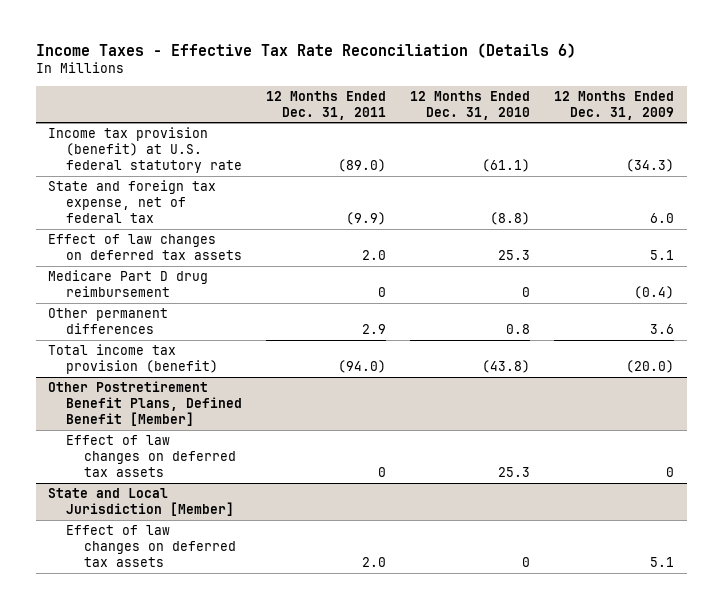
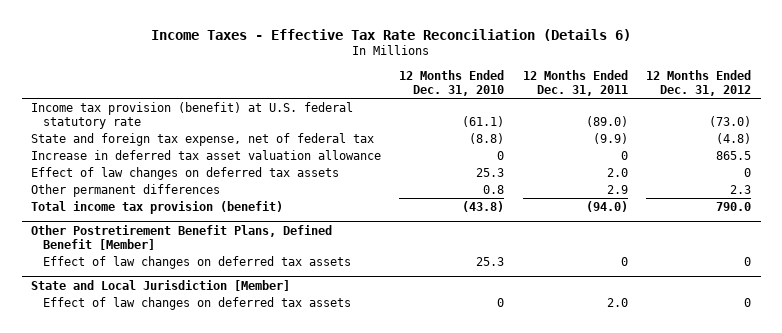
- | 12 Months Ended Dec. 31, 2011 | 12 Months Ended Dec. 31, 2010 | 12 Months Ended Dec. 31, 2009
+ | 12 Months Ended Dec. 31, 2010 | 12 Months Ended Dec. 31, 2011 | 12 Months Ended Dec. 31, 2012
+ Increase in deferred tax asset valuation allowance | 0 | 0 | 865.5
- Medicare Part D drug reimbursement | 0 | 0 | (0.4)

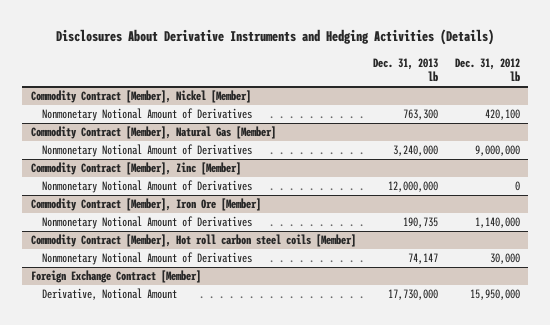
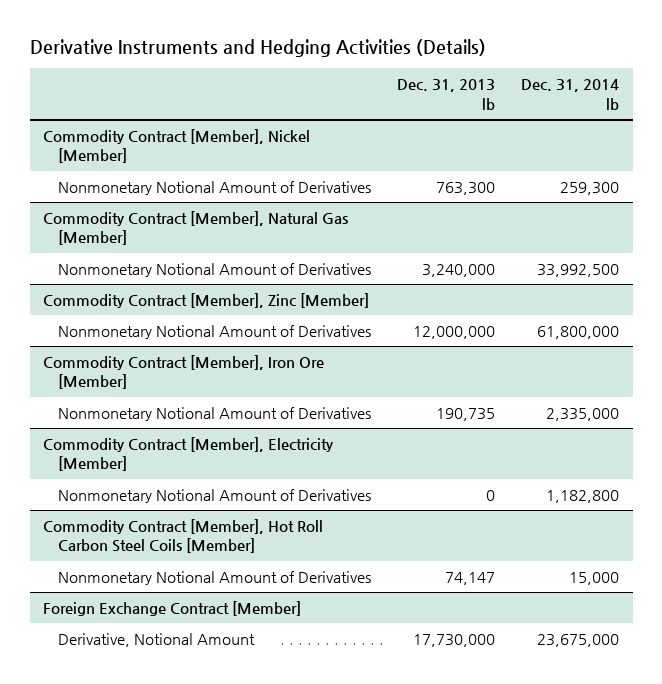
- Disclosures About Derivative Instruments and Hedging Activities (Details)
+ Derivative Instruments and Hedging Activities (Details)
- | Dec. 31, 2013 lb | Dec. 31, 2012 lb
+ | Dec. 31, 2013 lb | Dec. 31, 2014 lb
- Commodity Contract [Member], Hot roll carbon steel coils [Member]
+ Commodity Contract [Member], Electricity [Member]
+ Nonmonetary Notional Amount of Derivatives | 0 | 1,182,800
+ Commodity Contract [Member], Hot Roll Carbon Steel Coils [Member]

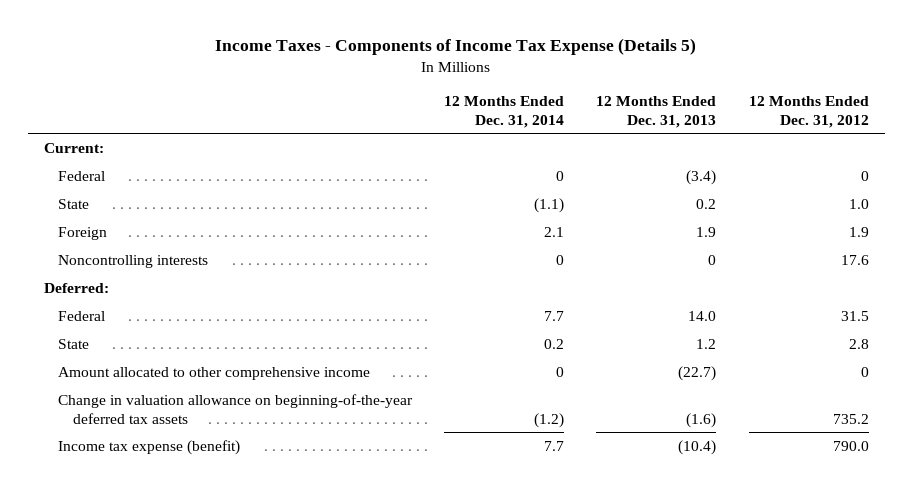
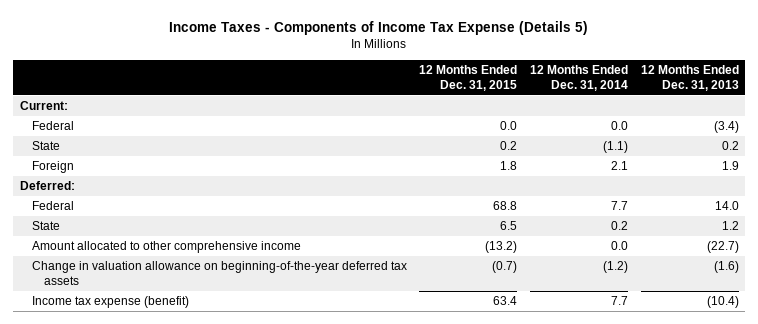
- | 12 Months Ended Dec. 31, 2014 | 12 Months Ended Dec. 31, 2013 | 12 Months Ended Dec. 31, 2012
+ | 12 Months Ended Dec. 31, 2015 | 12 Months Ended Dec. 31, 2014 | 12 Months Ended Dec. 31, 2013
- Federal | 0 | (3.4) | 0
+ Federal | 0.0 | 0.0 | (3.4)
- Noncontrolling interests | 0 | 0 | 17.6
- Amount allocated to other comprehensive income | 0 | (22.7) | 0
+ Amount allocated to other comprehensive income | (13.2) | 0.0 | (22.7)

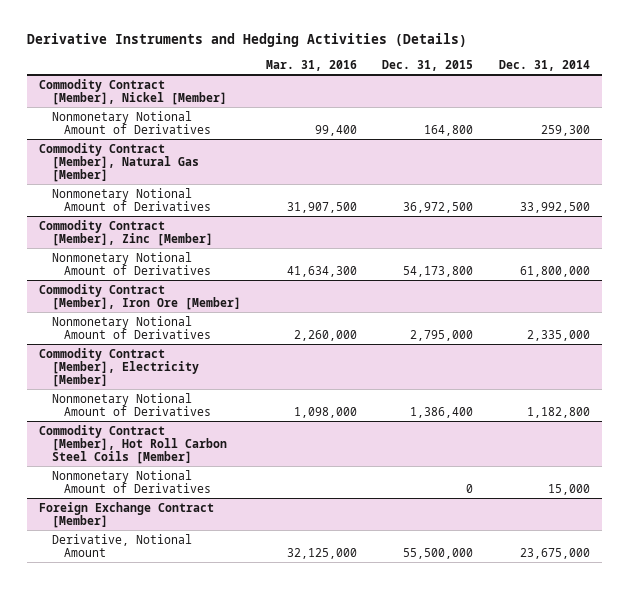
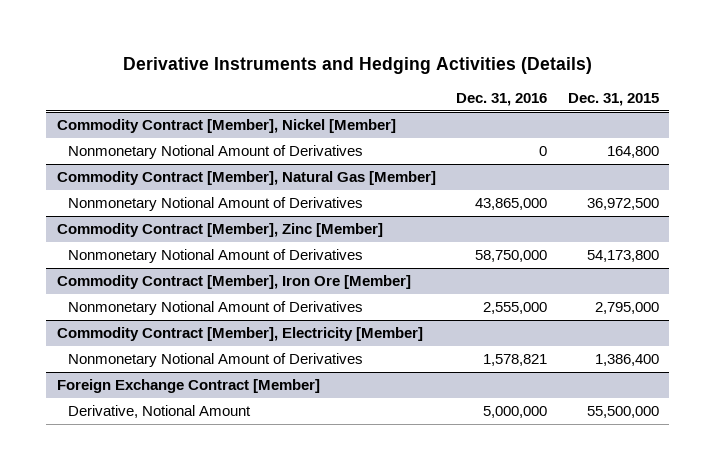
- | Mar. 31, 2016 | Dec. 31, 2015 | Dec. 31, 2014
+ | Dec. 31, 2016 | Dec. 31, 2015
- Commodity Contract [Member], Hot Roll Carbon Steel Coils [Member]
- Nonmonetary Notional Amount of Derivatives | | 0 | 15,000

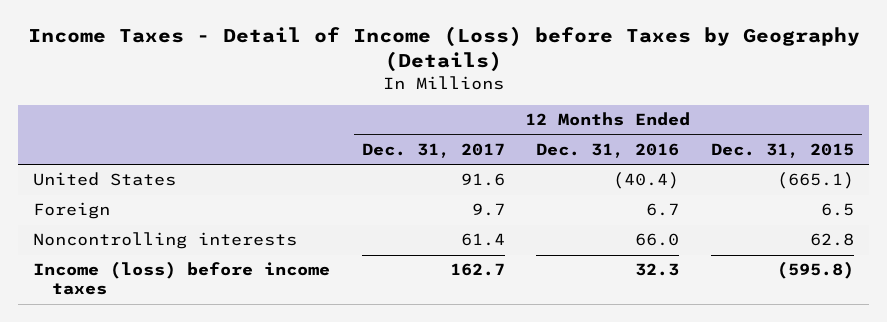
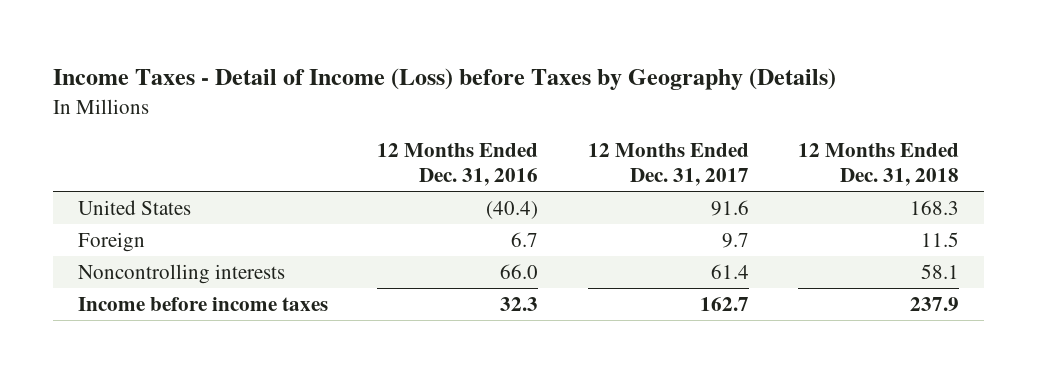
- | 12 Months Ended Dec. 31, 2017 | 12 Months Ended Dec. 31, 2016 | 12 Months Ended Dec. 31, 2015
+ | 12 Months Ended Dec. 31, 2016 | 12 Months Ended Dec. 31, 2017 | 12 Months Ended Dec. 31, 2018
- Income (loss) before income taxes | 162.7 | 32.3 | (595.8)
+ Income before income taxes | 32.3 | 162.7 | 237.9

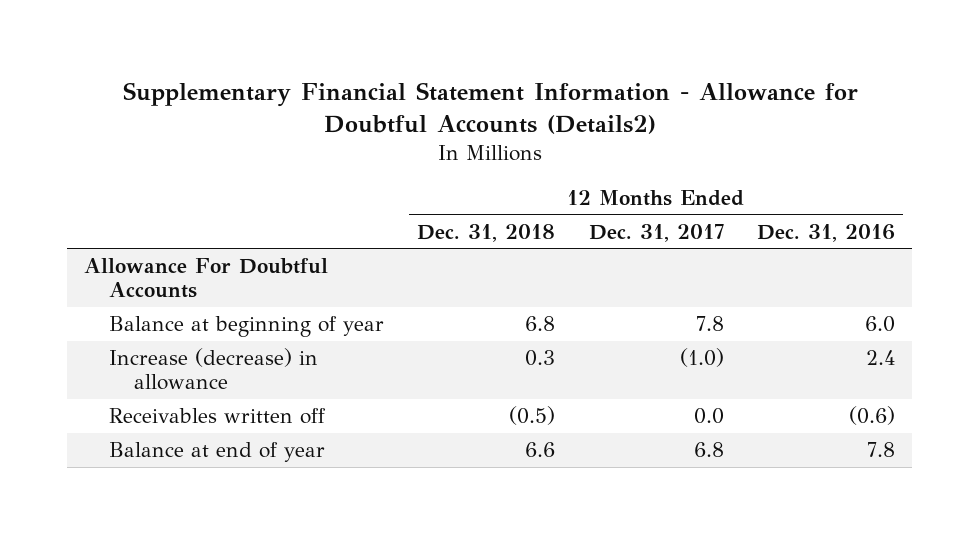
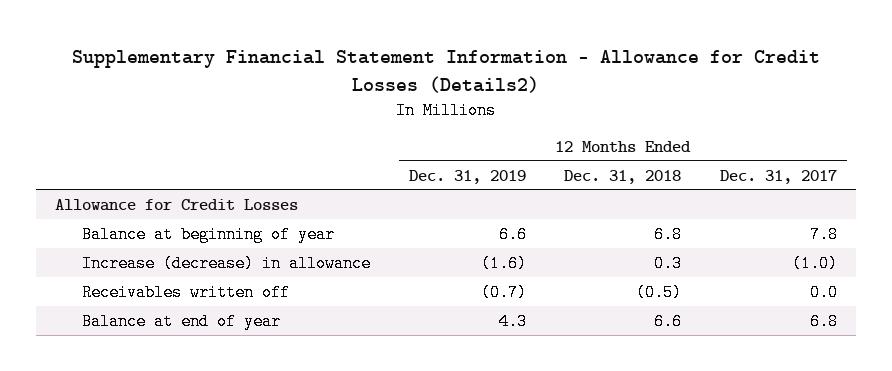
- Supplementary Financial Statement Information - Allowance for Doubtful Accounts (Details2)
+ Supplementary Financial Statement Information - Allowance for Credit Losses (Details2)
- | 12 Months Ended Dec. 31, 2018 | 12 Months Ended Dec. 31, 2017 | 12 Months Ended Dec. 31, 2016
+ | 12 Months Ended Dec. 31, 2019 | 12 Months Ended Dec. 31, 2018 | 12 Months Ended Dec. 31, 2017
- Allowance For Doubtful Accounts
+ Allowance for Credit Losses

